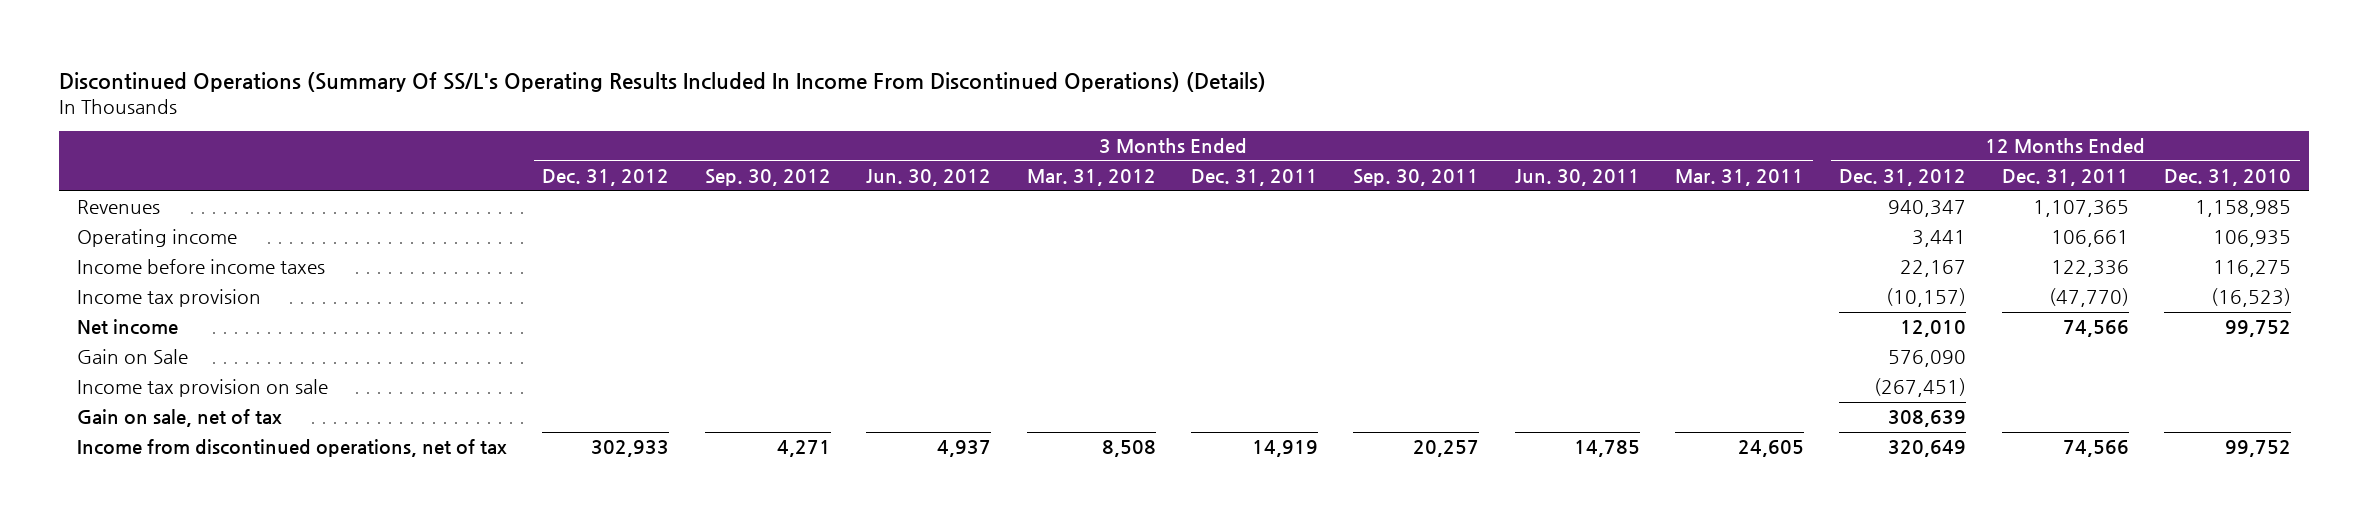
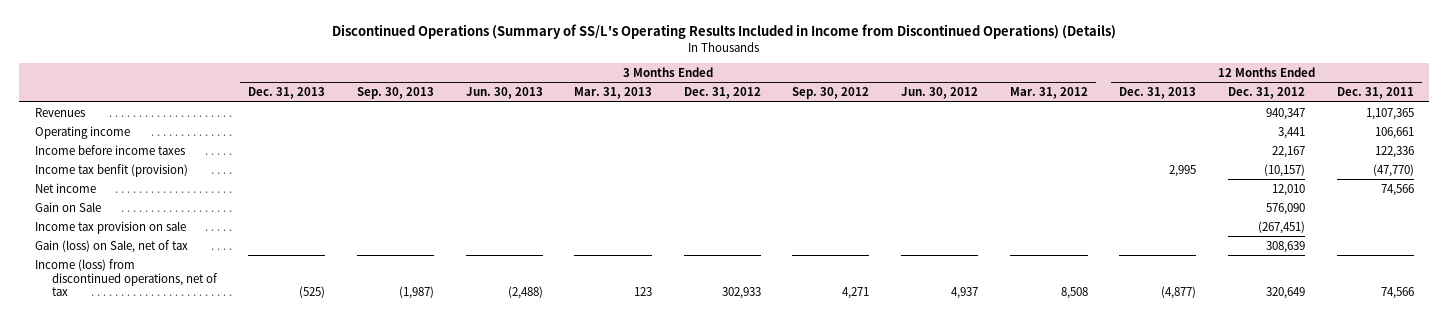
- Discontinued Operations (Summary Of SS/L's Operating Results Included In Income From Discontinued Operations) (Details)
+ Discontinued Operations (Summary of SS/L's Operating Results Included in Income from Discontinued Operations) (Details)
- | 3 Months Ended Dec. 31, 2012 | 3 Months Ended Sep. 30, 2012 | 3 Months Ended Jun. 30, 2012 | 3 Months Ended Mar. 31, 2012 | 3 Months Ended Dec. 31, 2011 | 3 Months Ended Sep. 30, 2011 | 3 Months Ended Jun. 30, 2011 | 3 Months Ended Mar. 31, 2011 | 12 Months Ended Dec. 31, 2012 | 12 Months Ended Dec. 31, 2011 | 12 Months Ended Dec. 31, 2010
+ | 3 Months Ended Dec. 31, 2013 | 3 Months Ended Sep. 30, 2013 | 3 Months Ended Jun. 30, 2013 | 3 Months Ended Mar. 31, 2013 | 3 Months Ended Dec. 31, 2012 | 3 Months Ended Sep. 30, 2012 | 3 Months Ended Jun. 30, 2012 | 3 Months Ended Mar. 31, 2012 | 12 Months Ended Dec. 31, 2013 | 12 Months Ended Dec. 31, 2012 | 12 Months Ended Dec. 31, 2011
- Income tax provision | | | | | | | | | (10,157) | (47,770) | (16,523)
+ Income tax benfit (provision) | | | | | | | | | 2,995 | (10,157) | (47,770)
- Gain on sale, net of tax | | | | | | | | | 308,639 | |
- Income from discontinued operations, net of tax | 302,933 | 4,271 | 4,937 | 8,508 | 14,919 | 20,257 | 14,785 | 24,605 | 320,649 | 74,566 | 99,752
+ Gain (loss) on Sale, net of tax | | | | | | | | | | 308,639 |
+ Income (loss) from discontinued operations, net of tax | (525) | (1,987) | (2,488) | 123 | 302,933 | 4,271 | 4,937 | 8,508 | (4,877) | 320,649 | 74,566

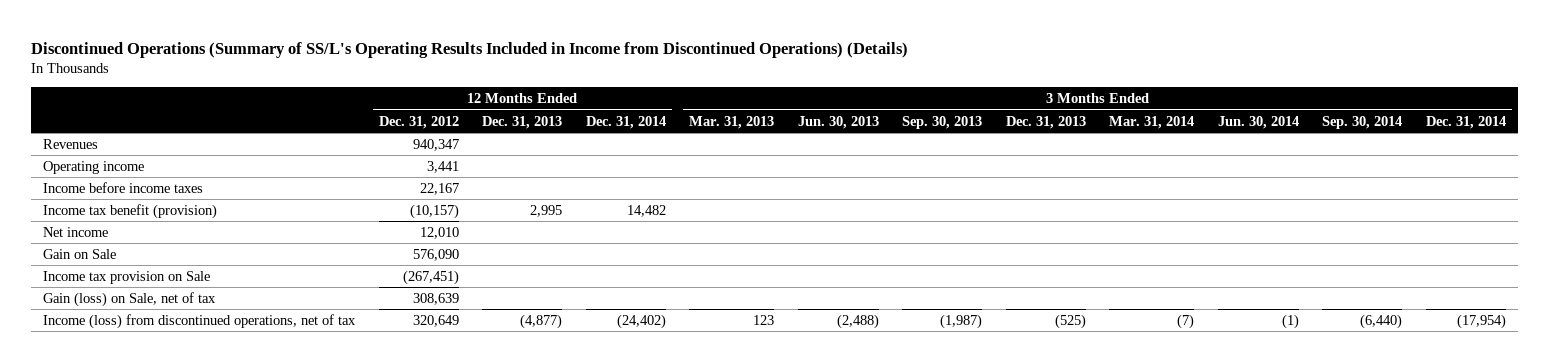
- | 3 Months Ended Dec. 31, 2013 | 3 Months Ended Sep. 30, 2013 | 3 Months Ended Jun. 30, 2013 | 3 Months Ended Mar. 31, 2013 | 3 Months Ended Dec. 31, 2012 | 3 Months Ended Sep. 30, 2012 | 3 Months Ended Jun. 30, 2012 | 3 Months Ended Mar. 31, 2012 | 12 Months Ended Dec. 31, 2013 | 12 Months Ended Dec. 31, 2012 | 12 Months Ended Dec. 31, 2011
+ | 12 Months Ended Dec. 31, 2012 | 12 Months Ended Dec. 31, 2013 | 12 Months Ended Dec. 31, 2014 | 3 Months Ended Mar. 31, 2013 | 3 Months Ended Jun. 30, 2013 | 3 Months Ended Sep. 30, 2013 | 3 Months Ended Dec. 31, 2013 | 3 Months Ended Mar. 31, 2014 | 3 Months Ended Jun. 30, 2014 | 3 Months Ended Sep. 30, 2014 | 3 Months Ended Dec. 31, 2014
- Income tax benfit (provision) | | | | | | | | | 2,995 | (10,157) | (47,770)
+ Income tax benefit (provision) | (10,157) | 2,995 | 14,482 | | | | | | | |
- Income tax provision on sale | | | | | | | | | | (267,451) |
+ Income tax provision on Sale | (267,451) | | | | | | | | | |

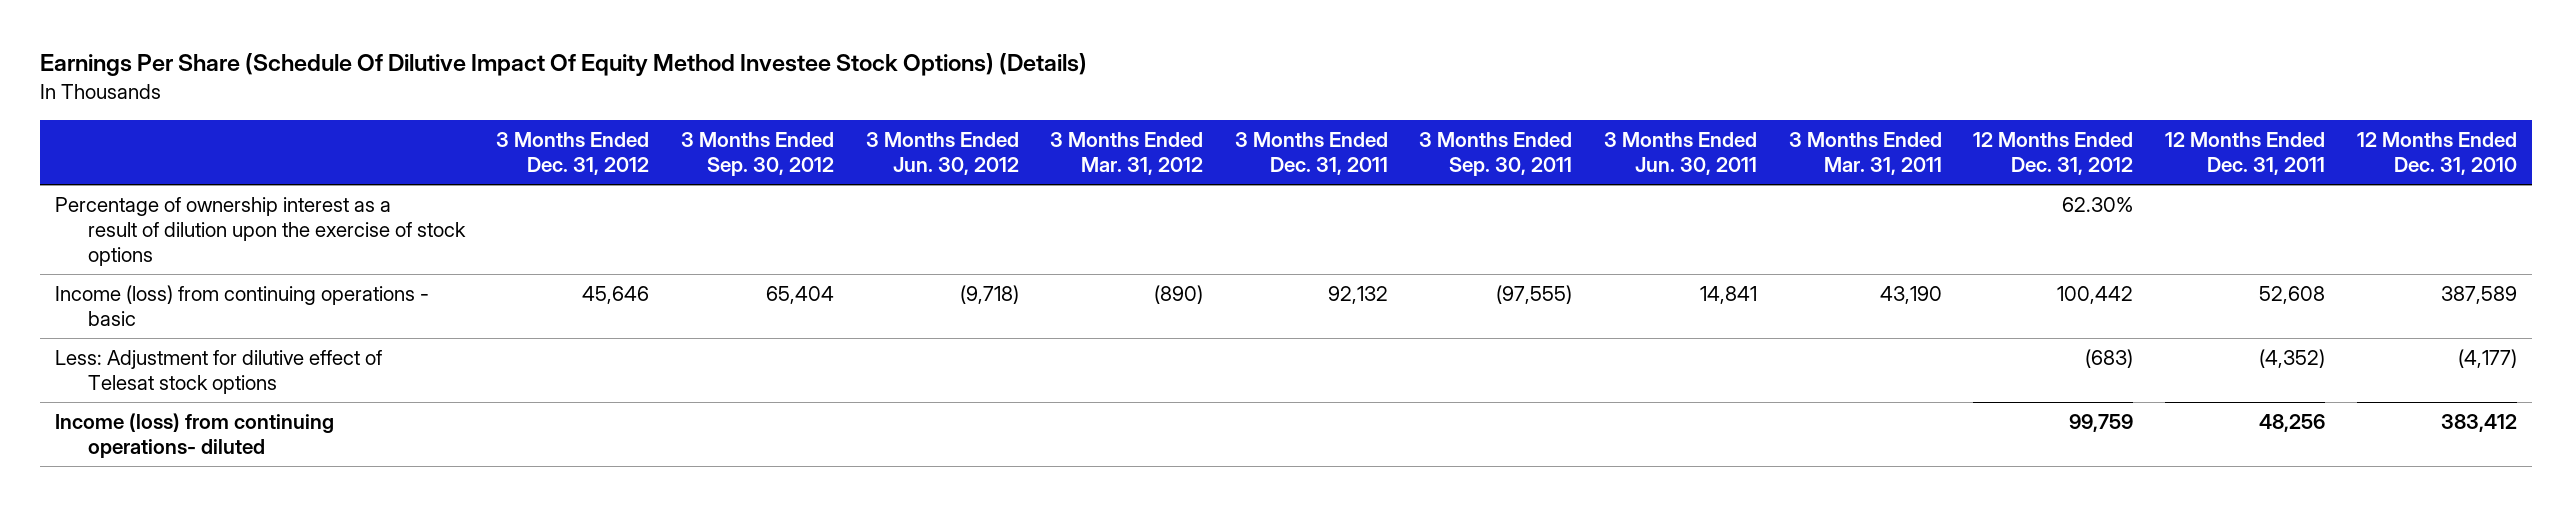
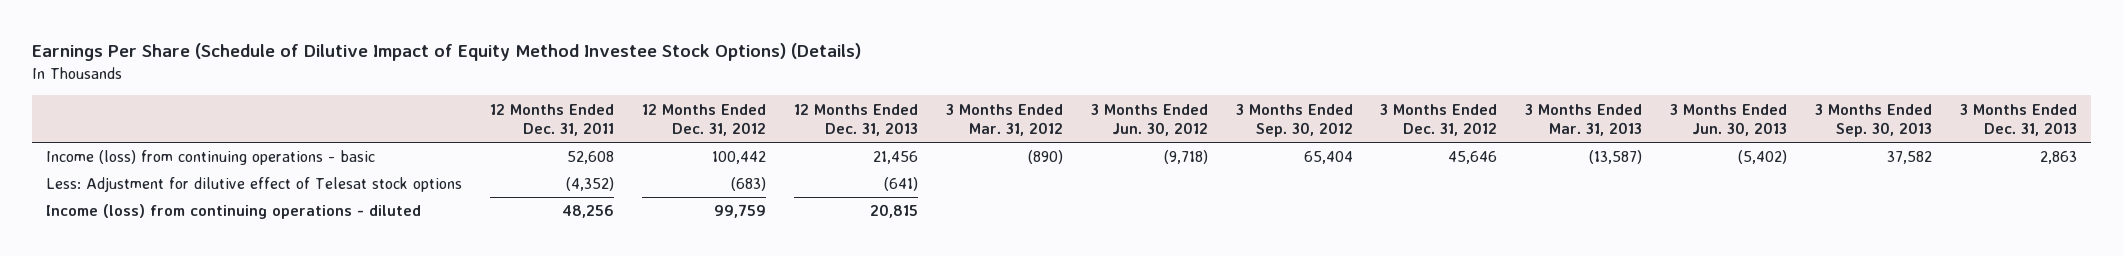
- Earnings Per Share (Schedule Of Dilutive Impact Of Equity Method Investee Stock Options) (Details)
+ Earnings Per Share (Schedule of Dilutive Impact of Equity Method Investee Stock Options) (Details)
- | 3 Months Ended Dec. 31, 2012 | 3 Months Ended Sep. 30, 2012 | 3 Months Ended Jun. 30, 2012 | 3 Months Ended Mar. 31, 2012 | 3 Months Ended Dec. 31, 2011 | 3 Months Ended Sep. 30, 2011 | 3 Months Ended Jun. 30, 2011 | 3 Months Ended Mar. 31, 2011 | 12 Months Ended Dec. 31, 2012 | 12 Months Ended Dec. 31, 2011 | 12 Months Ended Dec. 31, 2010
+ | 12 Months Ended Dec. 31, 2011 | 12 Months Ended Dec. 31, 2012 | 12 Months Ended Dec. 31, 2013 | 3 Months Ended Mar. 31, 2012 | 3 Months Ended Jun. 30, 2012 | 3 Months Ended Sep. 30, 2012 | 3 Months Ended Dec. 31, 2012 | 3 Months Ended Mar. 31, 2013 | 3 Months Ended Jun. 30, 2013 | 3 Months Ended Sep. 30, 2013 | 3 Months Ended Dec. 31, 2013
- Percentage of ownership interest as a result of dilution upon the exercise of stock options | | | | | | | | | 62.30% | |
- Income (loss) from continuing operations- diluted | | | | | | | | | 99,759 | 48,256 | 383,412
+ Income (loss) from continuing operations - diluted | 48,256 | 99,759 | 20,815 | | | | | | | |

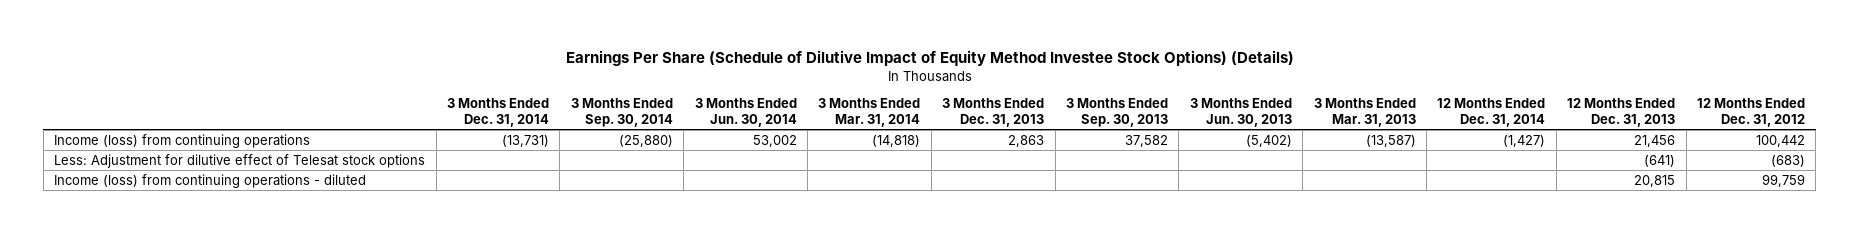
- | 12 Months Ended Dec. 31, 2011 | 12 Months Ended Dec. 31, 2012 | 12 Months Ended Dec. 31, 2013 | 3 Months Ended Mar. 31, 2012 | 3 Months Ended Jun. 30, 2012 | 3 Months Ended Sep. 30, 2012 | 3 Months Ended Dec. 31, 2012 | 3 Months Ended Mar. 31, 2013 | 3 Months Ended Jun. 30, 2013 | 3 Months Ended Sep. 30, 2013 | 3 Months Ended Dec. 31, 2013
+ | 3 Months Ended Dec. 31, 2014 | 3 Months Ended Sep. 30, 2014 | 3 Months Ended Jun. 30, 2014 | 3 Months Ended Mar. 31, 2014 | 3 Months Ended Dec. 31, 2013 | 3 Months Ended Sep. 30, 2013 | 3 Months Ended Jun. 30, 2013 | 3 Months Ended Mar. 31, 2013 | 12 Months Ended Dec. 31, 2014 | 12 Months Ended Dec. 31, 2013 | 12 Months Ended Dec. 31, 2012
- Income (loss) from continuing operations - basic | 52,608 | 100,442 | 21,456 | (890) | (9,718) | 65,404 | 45,646 | (13,587) | (5,402) | 37,582 | 2,863
+ Income (loss) from continuing operations | (13,731) | (25,880) | 53,002 | (14,818) | 2,863 | 37,582 | (5,402) | (13,587) | (1,427) | 21,456 | 100,442

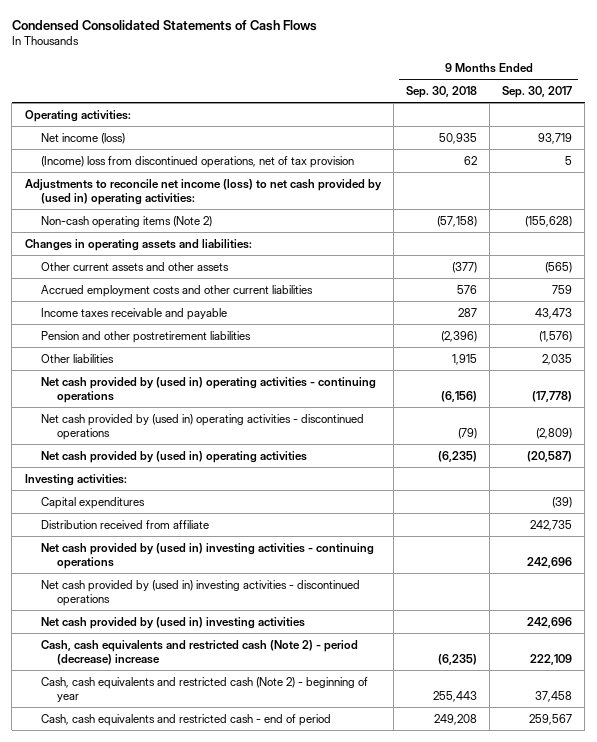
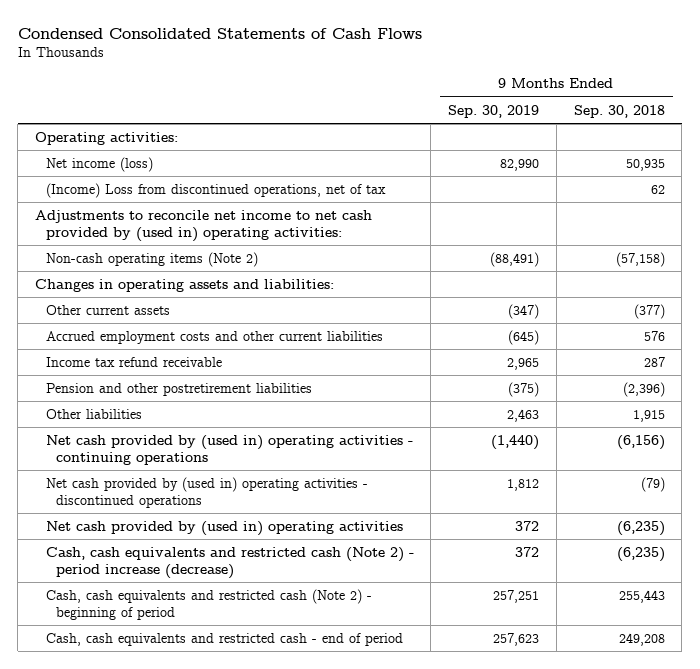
- | 9 Months Ended Sep. 30, 2018 | 9 Months Ended Sep. 30, 2017
+ | 9 Months Ended Sep. 30, 2019 | 9 Months Ended Sep. 30, 2018
- (Income) loss from discontinued operations, net of tax provision | 62 | 5
- Adjustments to reconcile net income (loss) to net cash provided by (used in) operating activities:
+ (Income) Loss from discontinued operations, net of tax | | 62
+ Adjustments to reconcile net income to net cash provided by (used in) operating activities:
- Other current assets and other assets | (377) | (565)
+ Other current assets | (347) | (377)
- Income taxes receivable and payable | 287 | 43,473
+ Income tax refund receivable | 2,965 | 287
- Investing activities:
- Capital expenditures | | (39)
- Distribution received from affiliate | | 242,735
- Net cash provided by (used in) investing activities - continuing operations | | 242,696
- Net cash provided by (used in) investing activities - discontinued operations
- Net cash provided by (used in) investing activities | | 242,696
- Cash, cash equivalents and restricted cash (Note 2) - period (decrease) increase | (6,235) | 222,109
- Cash, cash equivalents and restricted cash (Note 2) - beginning of year | 255,443 | 37,458
+ Cash, cash equivalents and restricted cash (Note 2) - period increase (decrease) | 372 | (6,235)
+ Cash, cash equivalents and restricted cash (Note 2) - beginning of period | 257,251 | 255,443

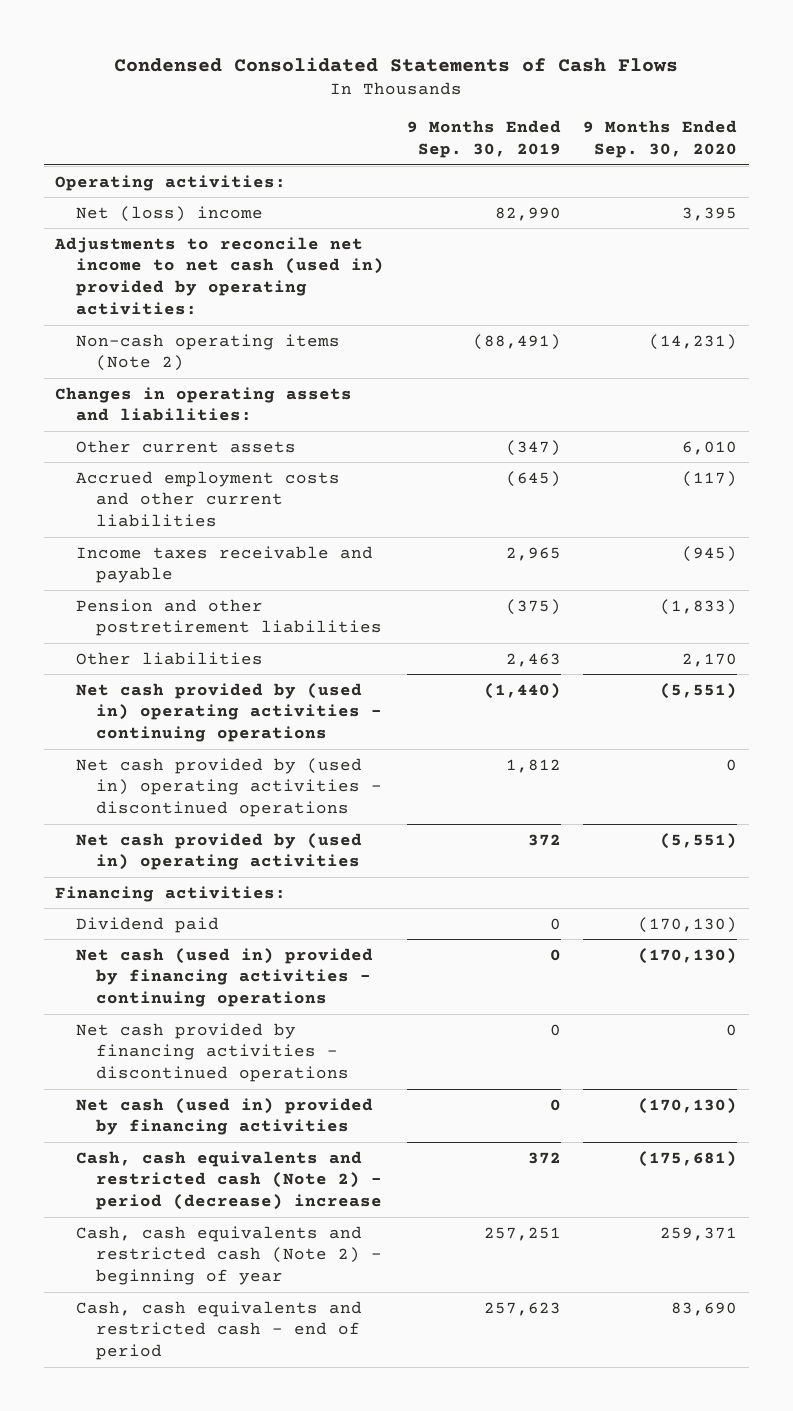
- | 9 Months Ended Sep. 30, 2019 | 9 Months Ended Sep. 30, 2018
+ | 9 Months Ended Sep. 30, 2019 | 9 Months Ended Sep. 30, 2020
- Net income (loss) | 82,990 | 50,935
- (Income) Loss from discontinued operations, net of tax | | 62
- Adjustments to reconcile net income to net cash provided by (used in) operating activities:
+ Net (loss) income | 82,990 | 3,395
+ Adjustments to reconcile net income to net cash (used in) provided by operating activities:
- Income tax refund receivable | 2,965 | 287
+ Income taxes receivable and payable | 2,965 | (945)
- Cash, cash equivalents and restricted cash (Note 2) - period increase (decrease) | 372 | (6,235)
- Cash, cash equivalents and restricted cash (Note 2) - beginning of period | 257,251 | 255,443
+ Financing activities:
+ Dividend paid | 0 | (170,130)
+ Net cash (used in) provided by financing activities - continuing operations | 0 | (170,130)
+ Net cash provided by financing activities - discontinued operations | 0 | 0
+ Net cash (used in) provided by financing activities | 0 | (170,130)
+ Cash, cash equivalents and restricted cash (Note 2) - period (decrease) increase | 372 | (175,681)
+ Cash, cash equivalents and restricted cash (Note 2) - beginning of year | 257,251 | 259,371

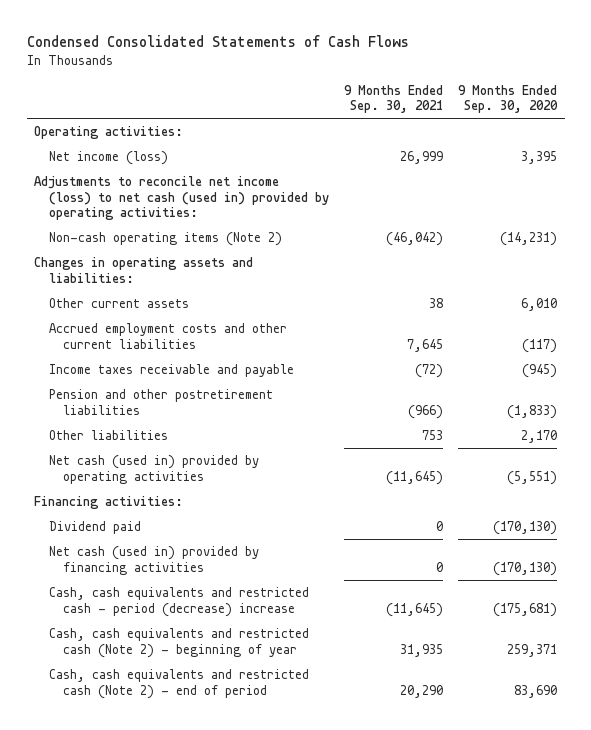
- | 9 Months Ended Sep. 30, 2019 | 9 Months Ended Sep. 30, 2020
+ | 9 Months Ended Sep. 30, 2021 | 9 Months Ended Sep. 30, 2020
- Net (loss) income | 82,990 | 3,395
- Adjustments to reconcile net income to net cash (used in) provided by operating activities:
+ Net income (loss) | 26,999 | 3,395
+ Adjustments to reconcile net income (loss) to net cash (used in) provided by operating activities:
- Net cash provided by (used in) operating activities - continuing operations | (1,440) | (5,551)
- Net cash provided by (used in) operating activities - discontinued operations | 1,812 | 0
- Net cash provided by (used in) operating activities | 372 | (5,551)
+ Net cash (used in) provided by operating activities | (11,645) | (5,551)
- Net cash (used in) provided by financing activities - continuing operations | 0 | (170,130)
- Net cash provided by financing activities - discontinued operations | 0 | 0
- Cash, cash equivalents and restricted cash (Note 2) - period (decrease) increase | 372 | (175,681)
+ Cash, cash equivalents and restricted cash - period (decrease) increase | (11,645) | (175,681)
- Cash, cash equivalents and restricted cash - end of period | 257,623 | 83,690
+ Cash, cash equivalents and restricted cash (Note 2) - end of period | 20,290 | 83,690

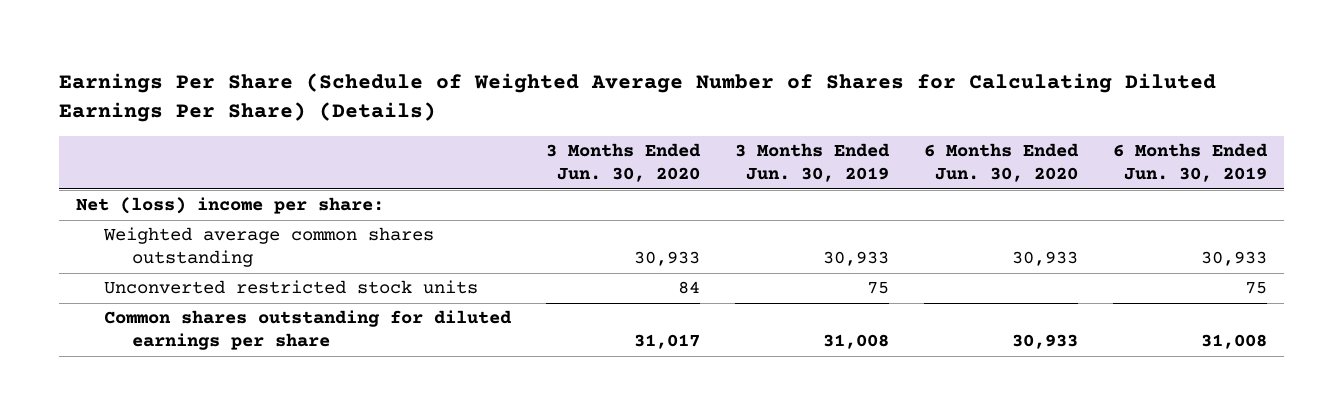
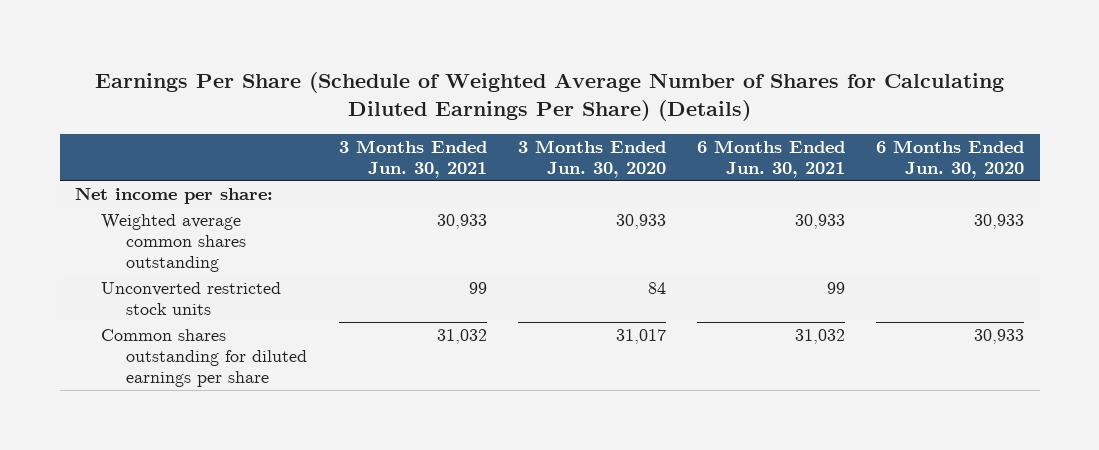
- | 3 Months Ended Jun. 30, 2020 | 3 Months Ended Jun. 30, 2019 | 6 Months Ended Jun. 30, 2020 | 6 Months Ended Jun. 30, 2019
+ | 3 Months Ended Jun. 30, 2021 | 3 Months Ended Jun. 30, 2020 | 6 Months Ended Jun. 30, 2021 | 6 Months Ended Jun. 30, 2020
- Net (loss) income per share:
+ Net income per share:

